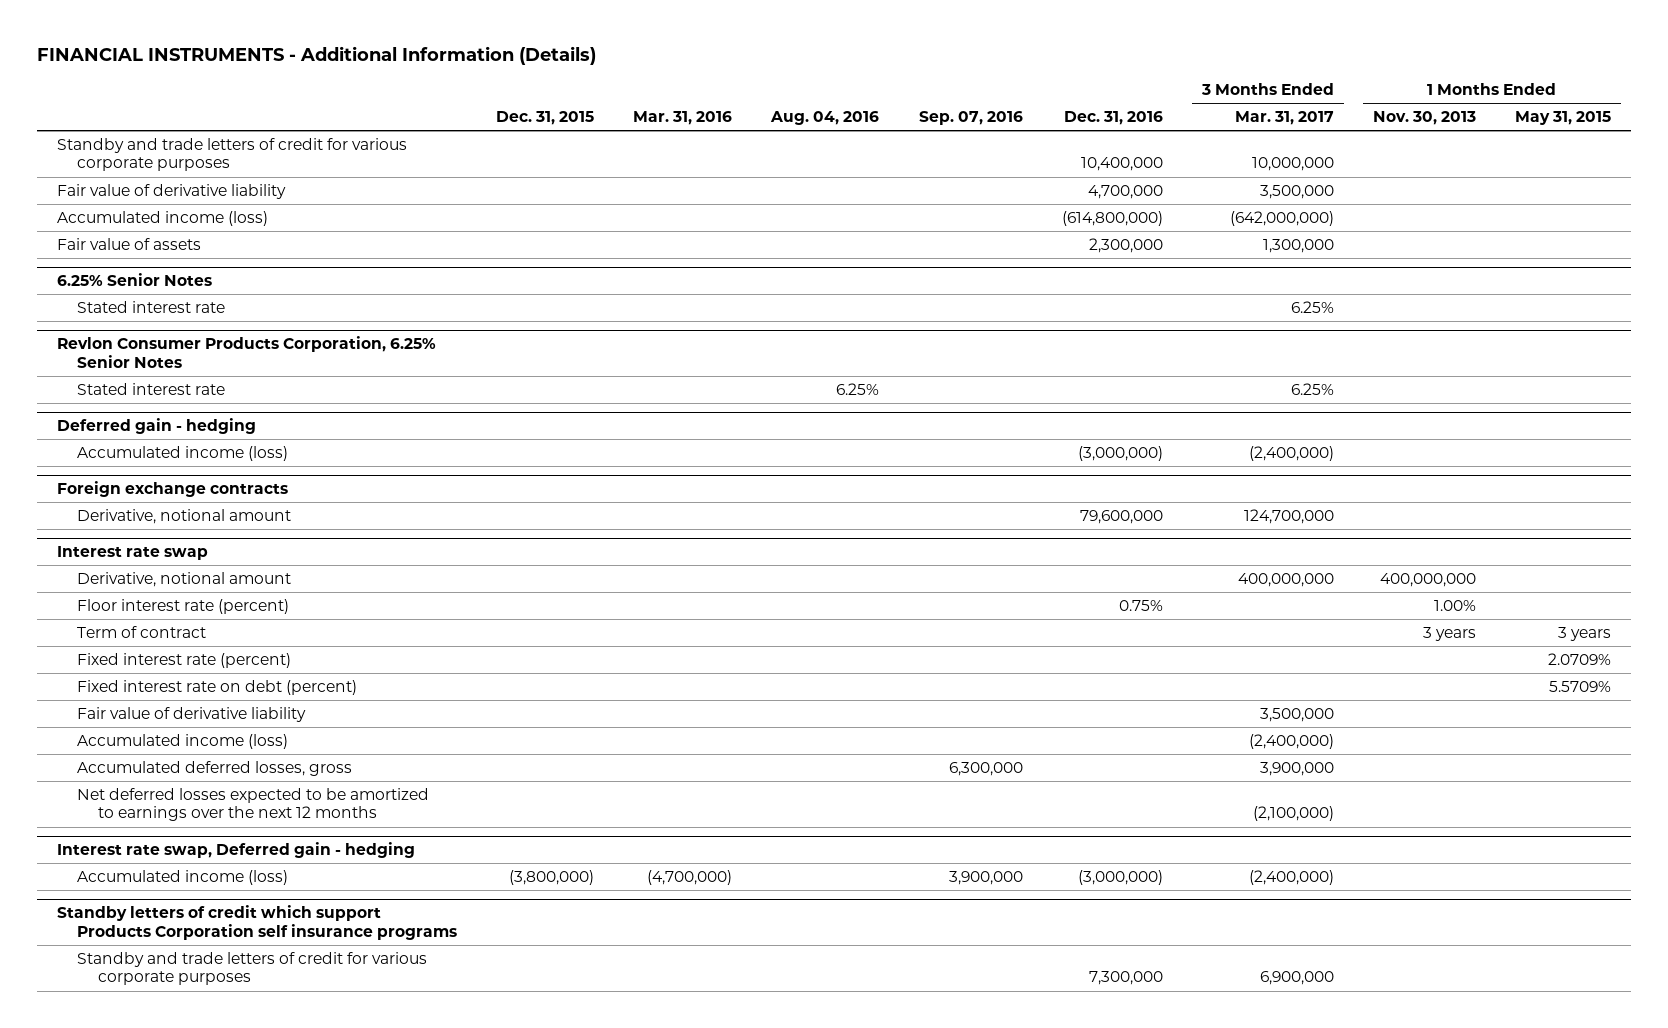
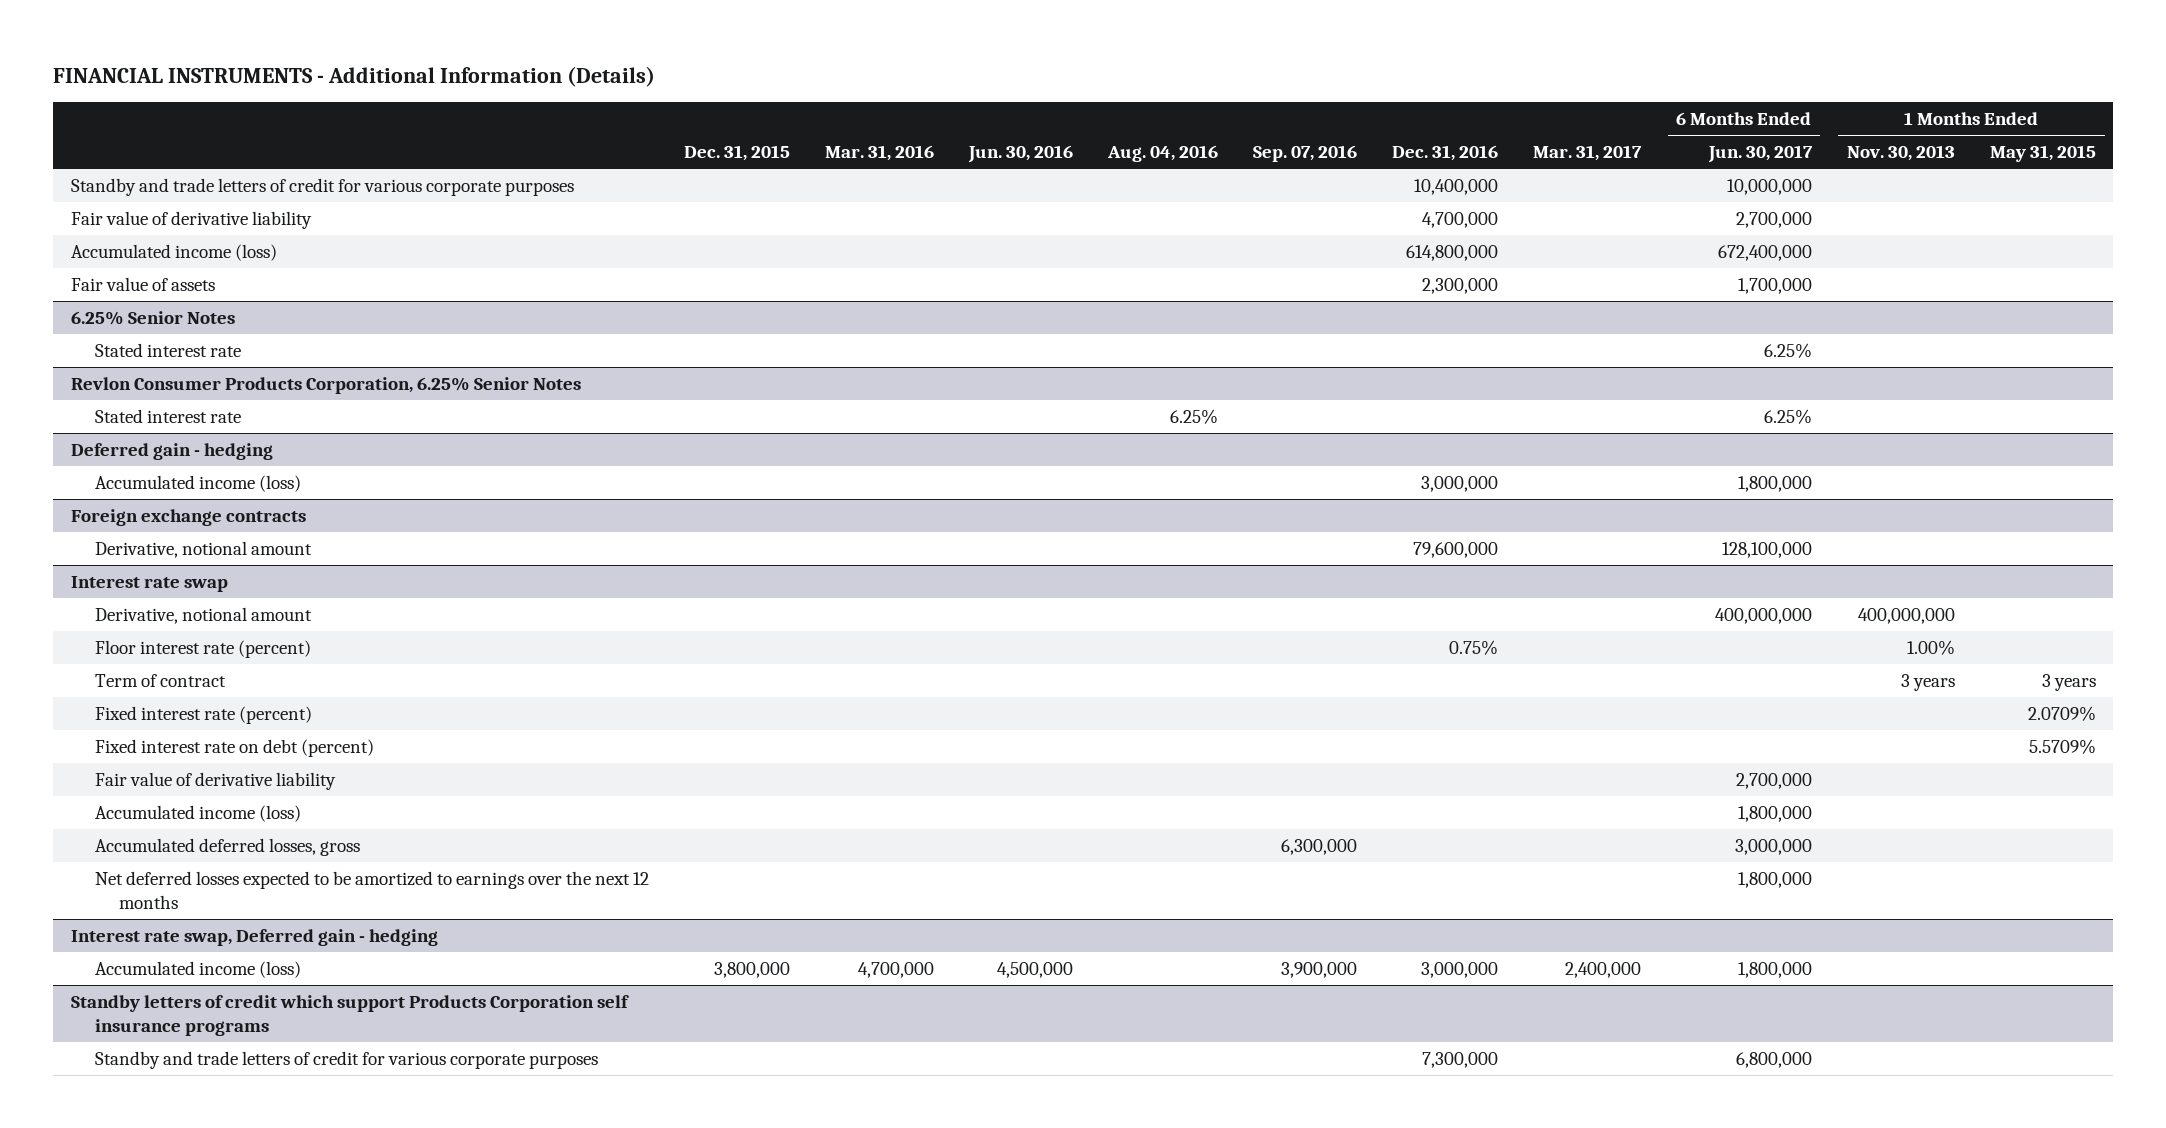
- | Dec. 31, 2015 | Mar. 31, 2016 | Aug. 04, 2016 | Sep. 07, 2016 | Dec. 31, 2016 | 3 Months Ended Mar. 31, 2017 | 1 Months Ended Nov. 30, 2013 | 1 Months Ended May 31, 2015
+ | Dec. 31, 2015 | Mar. 31, 2016 | Jun. 30, 2016 | Aug. 04, 2016 | Sep. 07, 2016 | Dec. 31, 2016 | Mar. 31, 2017 | 6 Months Ended Jun. 30, 2017 | 1 Months Ended Nov. 30, 2013 | 1 Months Ended May 31, 2015
- Accumulated income (loss) | | | | | (614,800,000) | (642,000,000) | |
+ Accumulated income (loss) | | | | | | 614,800,000 | | 672,400,000 | |
@ Deferred gain - hedging
- Accumulated income (loss) | | | | | (3,000,000) | (2,400,000) | |
+ Accumulated income (loss) | | | | | | 3,000,000 | | 1,800,000 | |
@ Interest rate swap, Deferred gain - hedging
- Accumulated income (loss) | (3,800,000) | (4,700,000) | | 3,900,000 | (3,000,000) | (2,400,000) | |
+ Accumulated income (loss) | 3,800,000 | 4,700,000 | 4,500,000 | | 3,900,000 | 3,000,000 | 2,400,000 | 1,800,000 | |

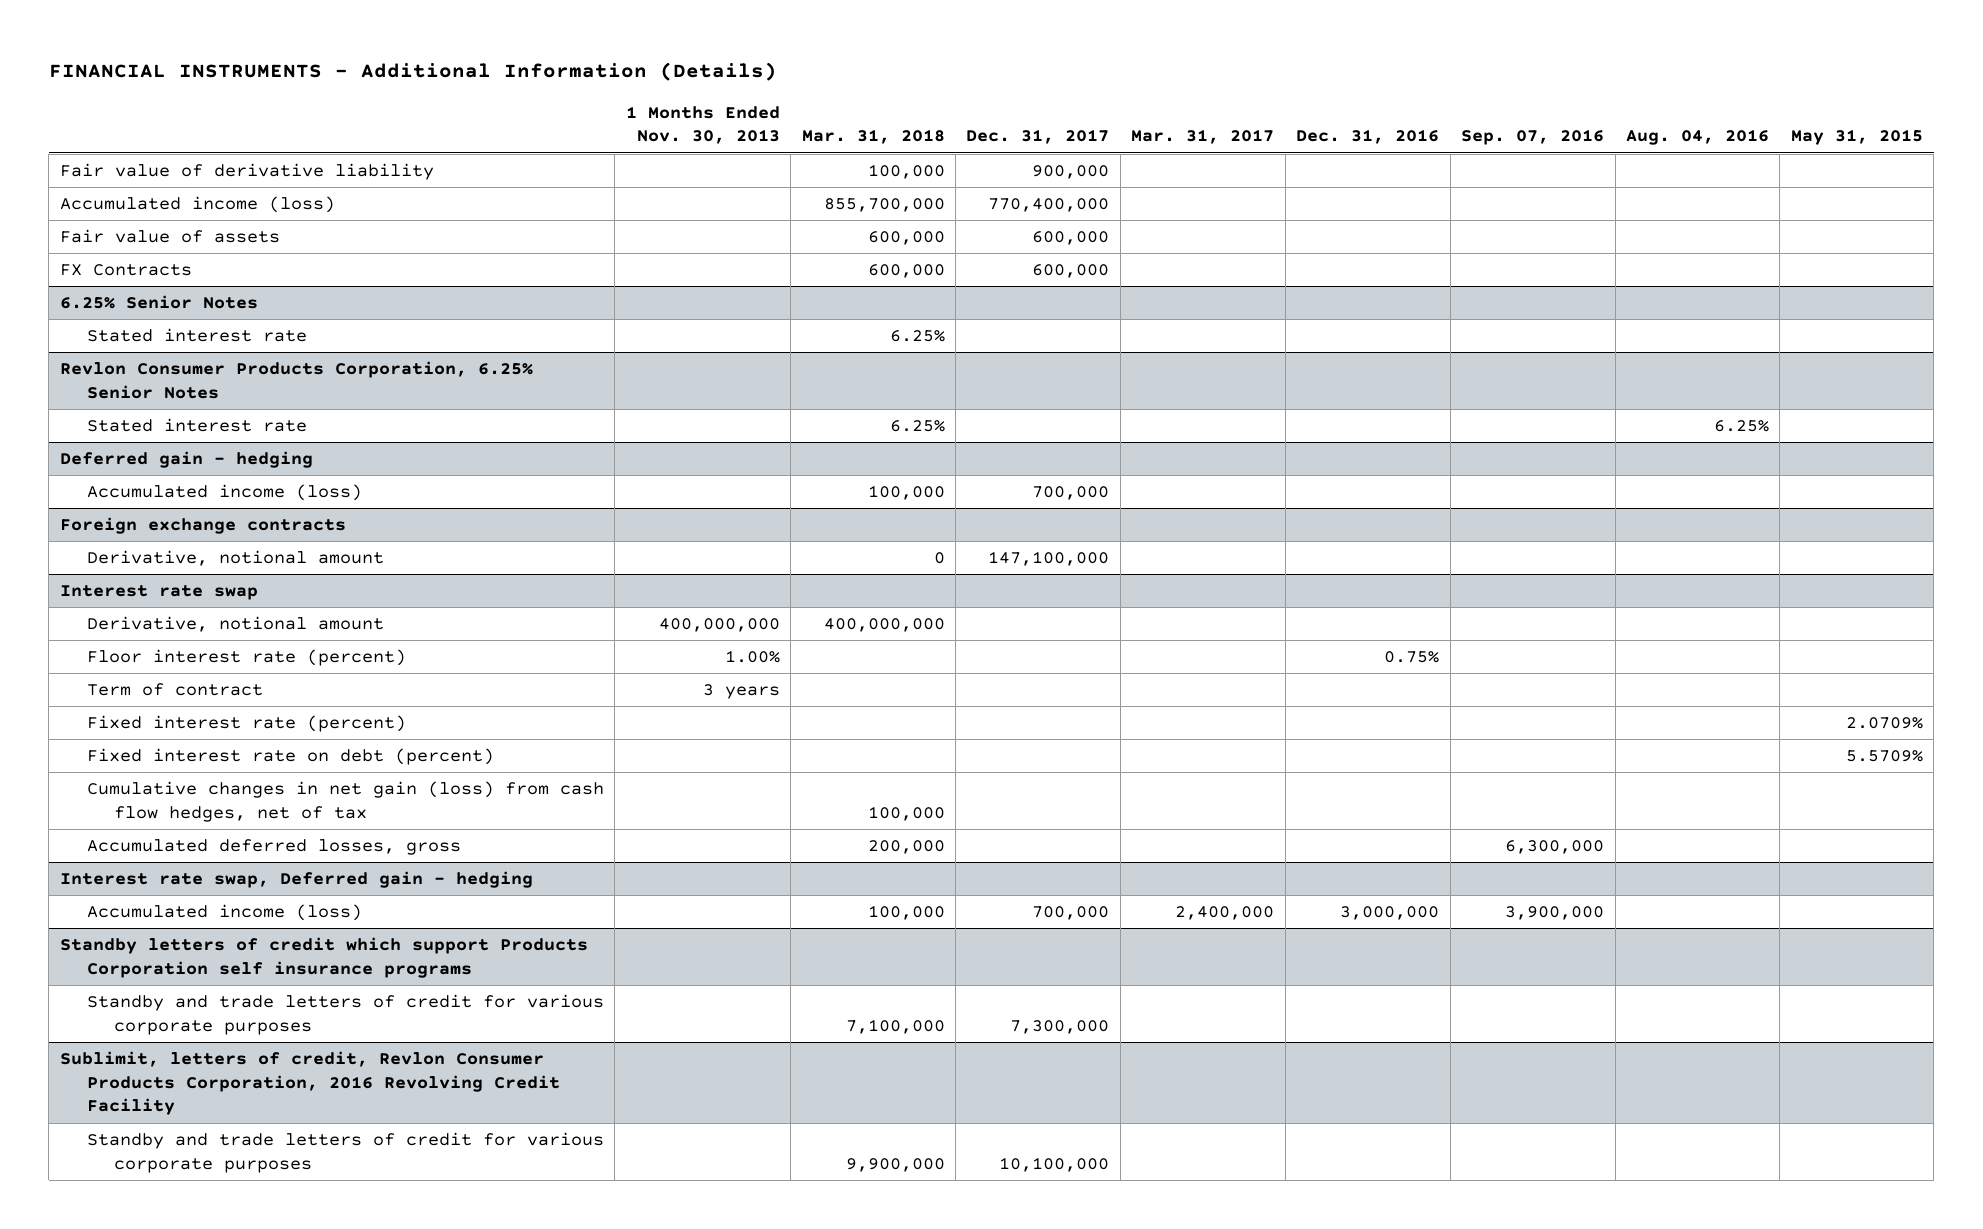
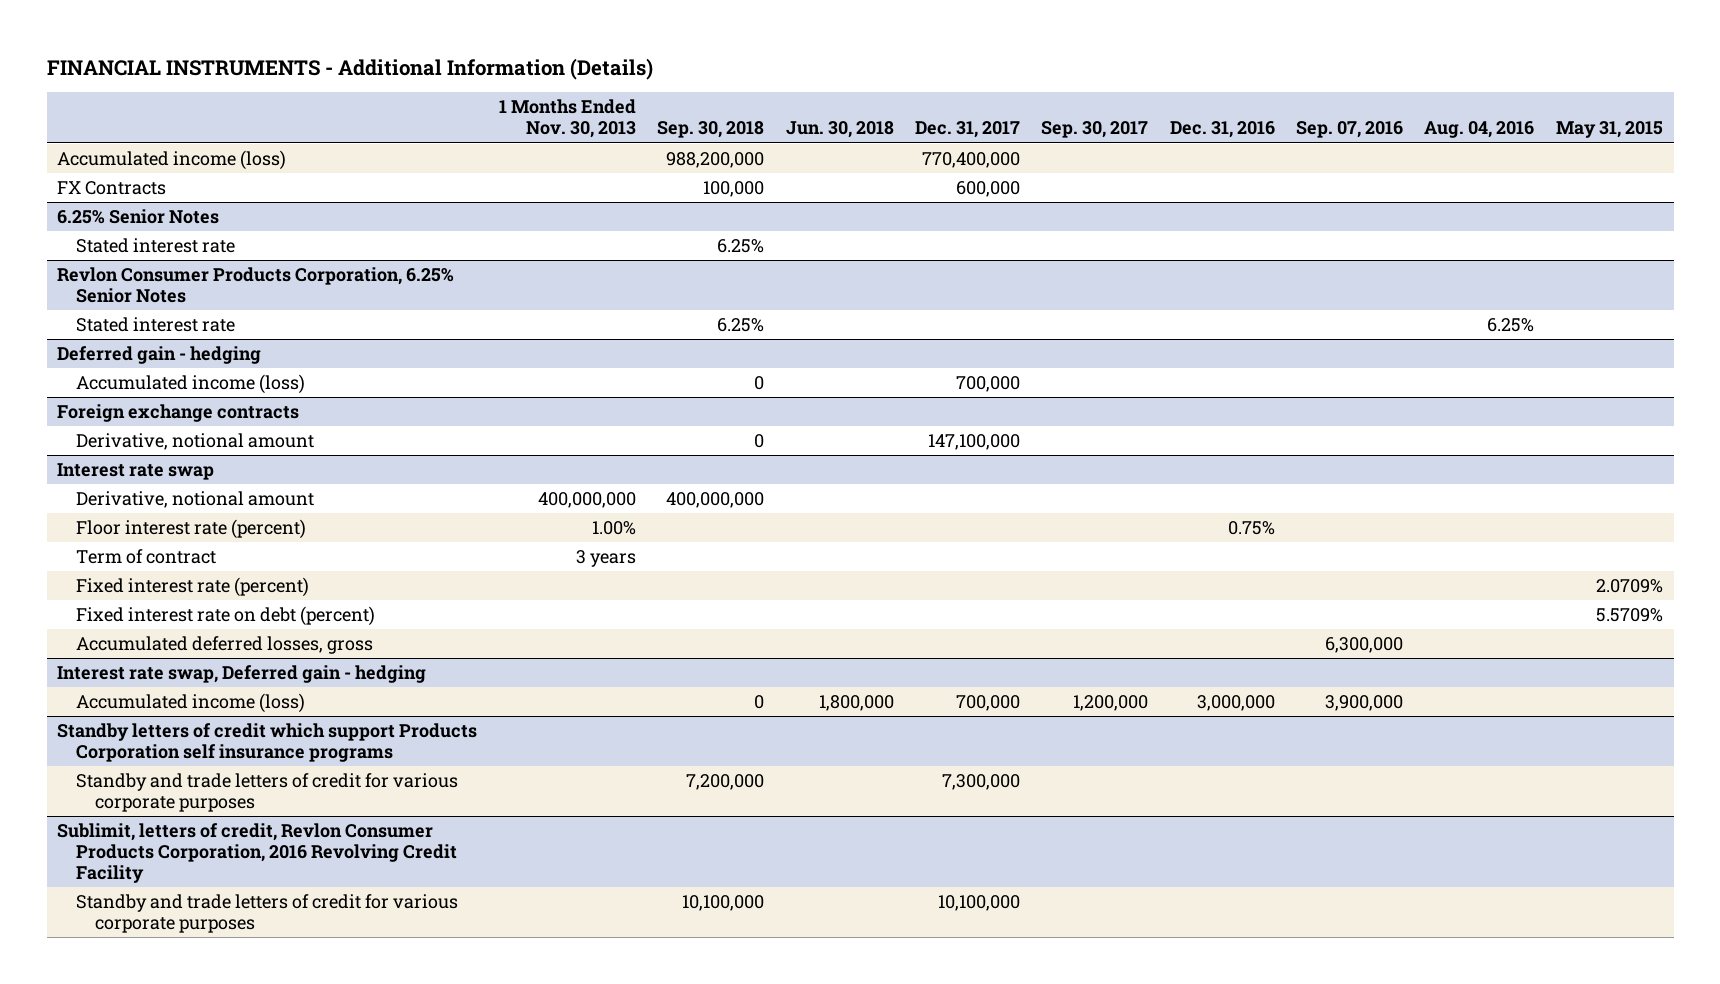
- | 1 Months Ended Nov. 30, 2013 | Mar. 31, 2018 | Dec. 31, 2017 | Mar. 31, 2017 | Dec. 31, 2016 | Sep. 07, 2016 | Aug. 04, 2016 | May 31, 2015
+ | 1 Months Ended Nov. 30, 2013 | Sep. 30, 2018 | Jun. 30, 2018 | Dec. 31, 2017 | Sep. 30, 2017 | Dec. 31, 2016 | Sep. 07, 2016 | Aug. 04, 2016 | May 31, 2015
- Fair value of derivative liability | | 100,000 | 900,000 | | | | |
- Fair value of assets | | 600,000 | 600,000 | | | | |
@ Interest rate swap
- Cumulative changes in net gain (loss) from cash flow hedges, net of tax | | 100,000 | | | | | |

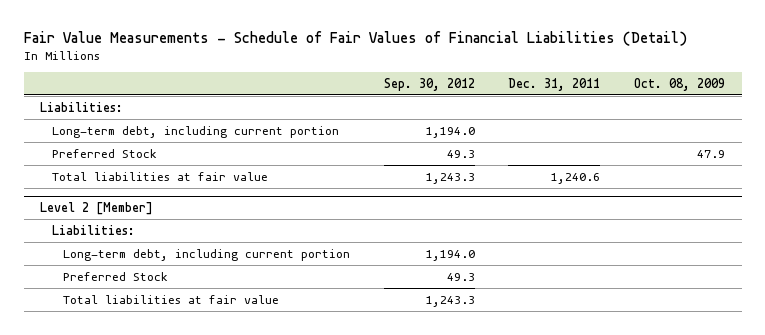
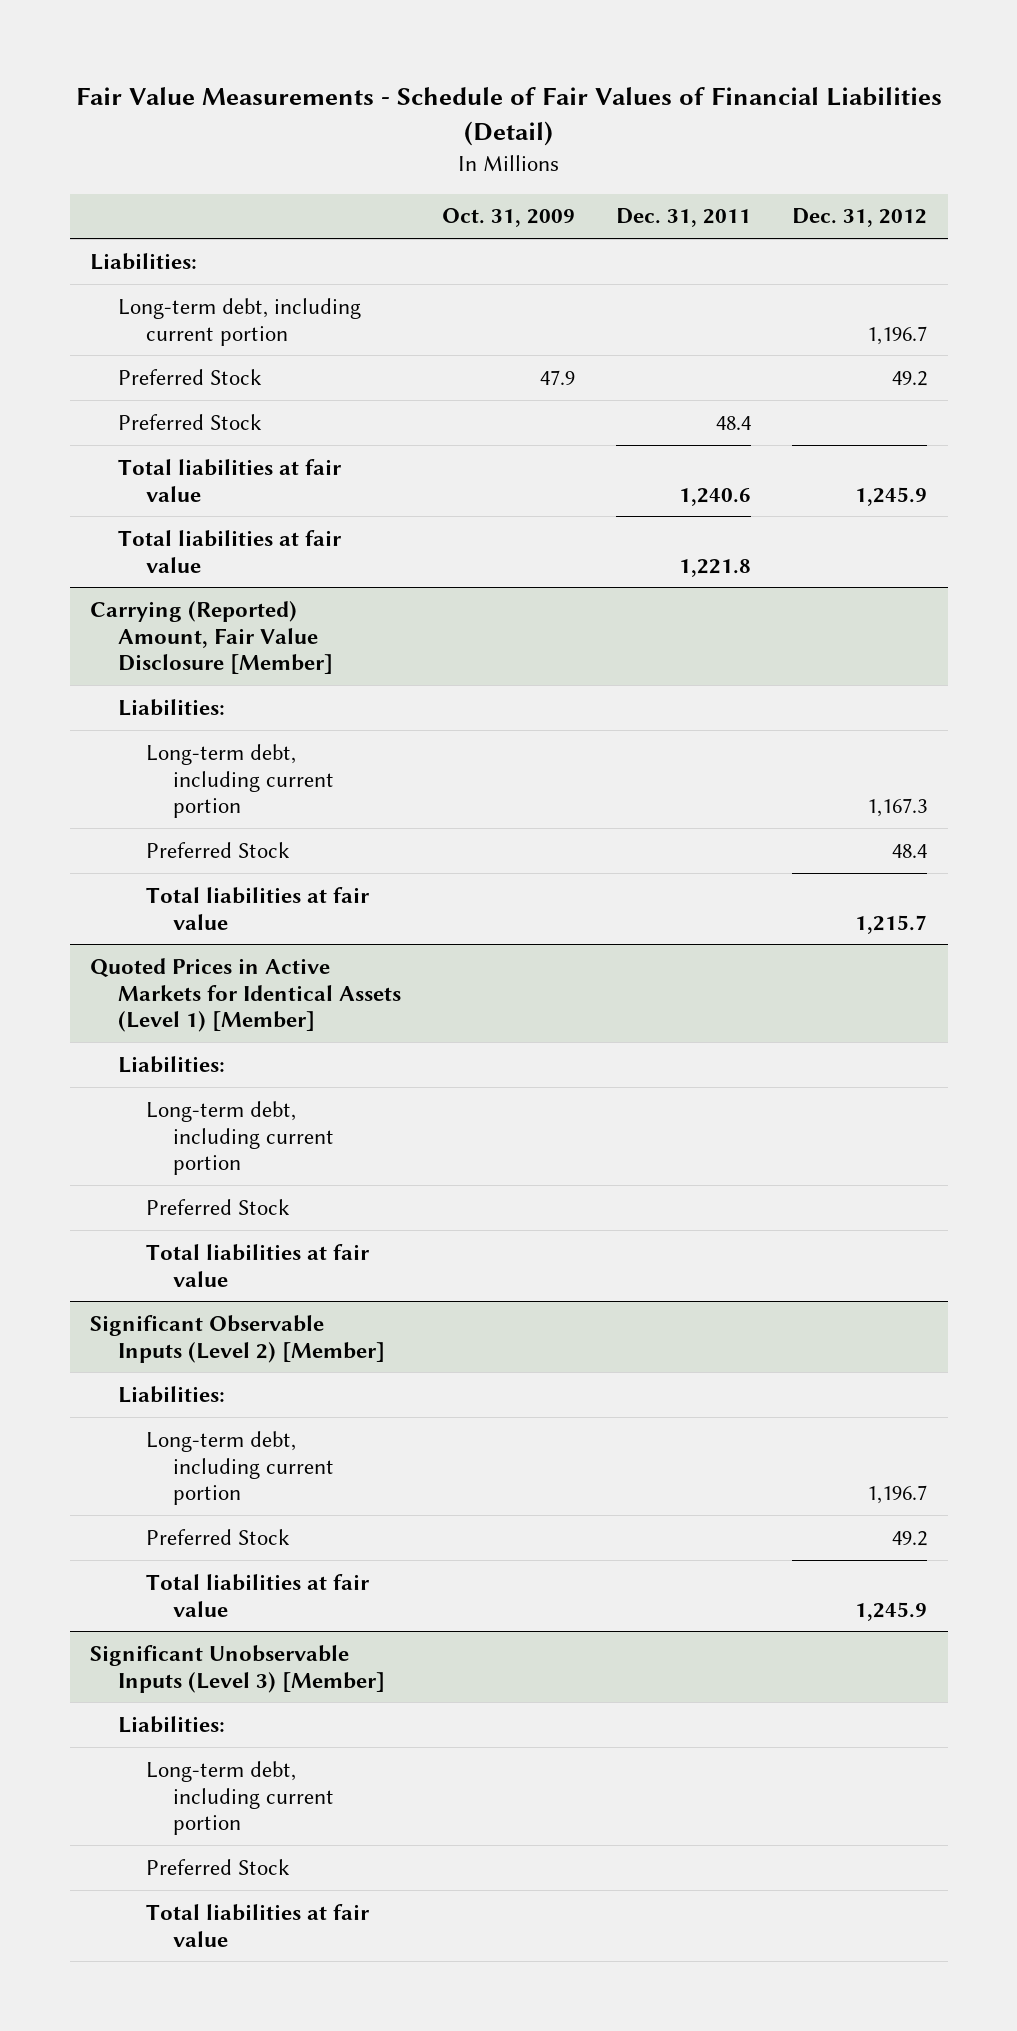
- | Sep. 30, 2012 | Dec. 31, 2011 | Oct. 08, 2009
+ | Oct. 31, 2009 | Dec. 31, 2011 | Dec. 31, 2012
+ Preferred Stock | | 48.4 |
- Level 2 [Member]
+ Total liabilities at fair value | | 1,221.8 |
+ Carrying (Reported) Amount, Fair Value Disclosure [Member]
+ Liabilities:
+ Long-term debt, including current portion | | | 1,167.3
+ Preferred Stock | | | 48.4
+ Total liabilities at fair value | | | 1,215.7
+ Quoted Prices in Active Markets for Identical Assets (Level 1) [Member]
+ Liabilities:
+ Long-term debt, including current portion
+ Preferred Stock
+ Total liabilities at fair value
+ Significant Observable Inputs (Level 2) [Member]
+ Significant Unobservable Inputs (Level 3) [Member]
+ Liabilities:
+ Long-term debt, including current portion
+ Preferred Stock
+ Total liabilities at fair value

